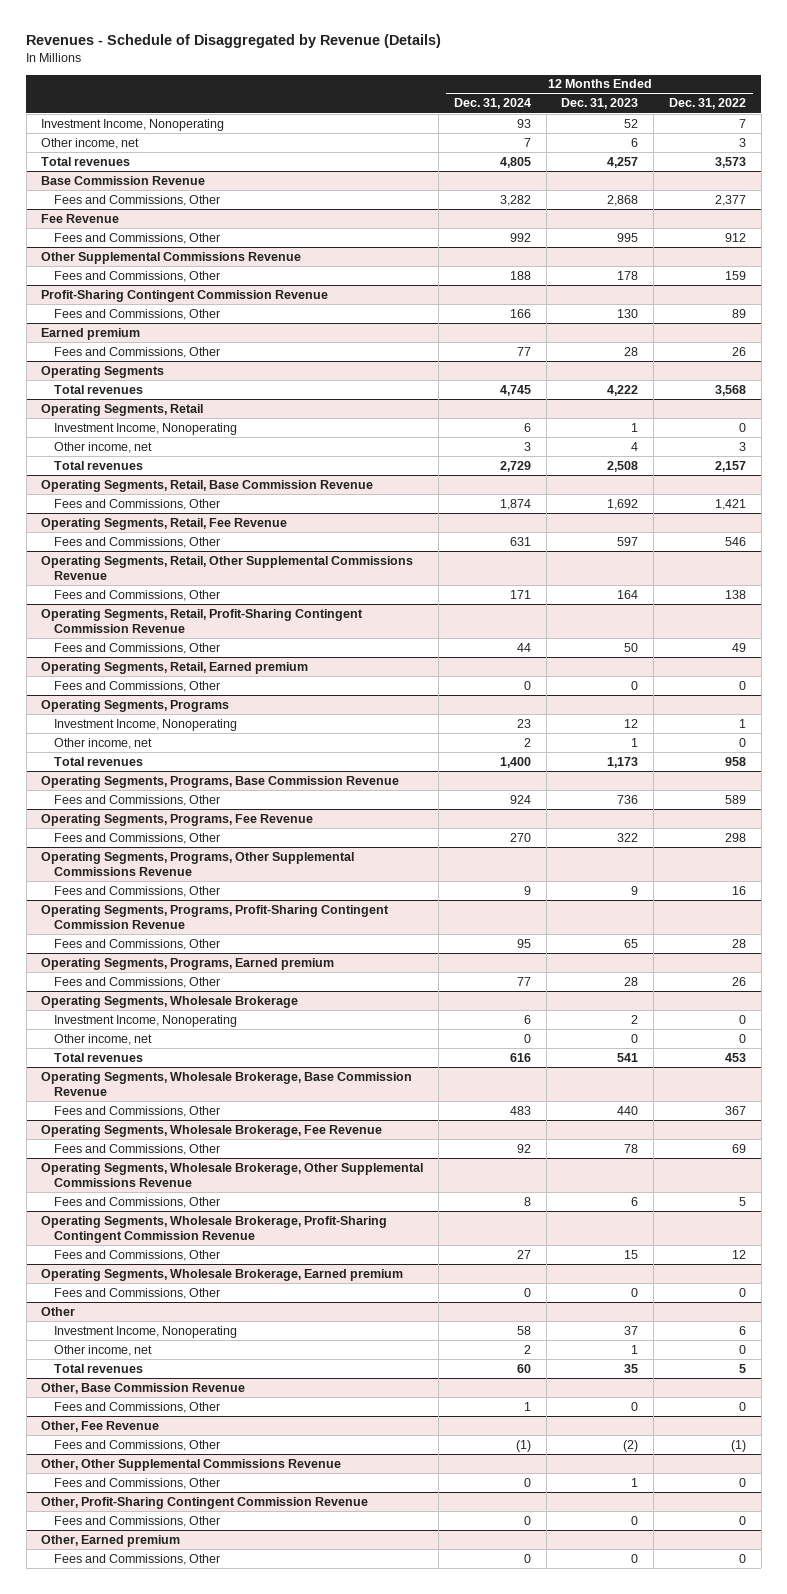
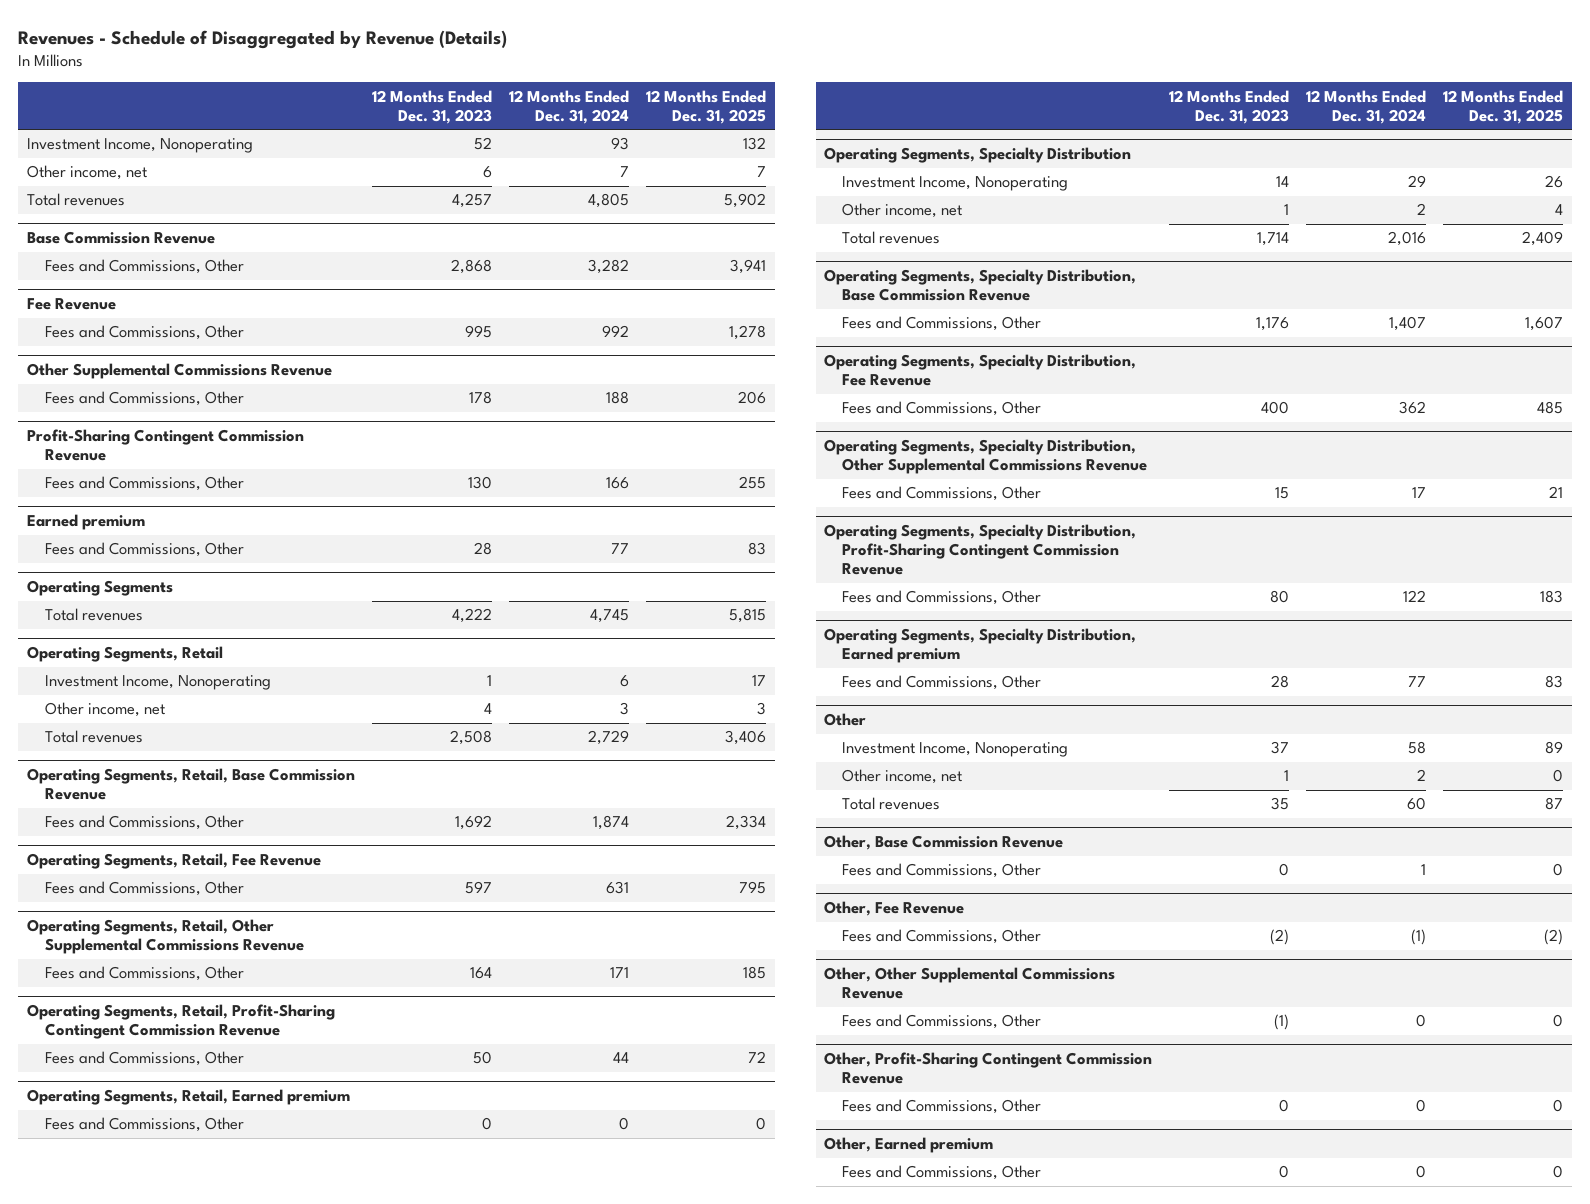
- | 12 Months Ended Dec. 31, 2024 | 12 Months Ended Dec. 31, 2023 | 12 Months Ended Dec. 31, 2022
+ | 12 Months Ended Dec. 31, 2023 | 12 Months Ended Dec. 31, 2024 | 12 Months Ended Dec. 31, 2025
- Operating Segments, Programs
- Investment Income, Nonoperating | 23 | 12 | 1
+ Operating Segments, Specialty Distribution
+ Investment Income, Nonoperating | 14 | 29 | 26
- Total revenues | 1,400 | 1,173 | 958
- Operating Segments, Programs, Base Commission Revenue
- Fees and Commissions, Other | 924 | 736 | 589
- Operating Segments, Programs, Fee Revenue
- Fees and Commissions, Other | 270 | 322 | 298
- Operating Segments, Programs, Other Supplemental Commissions Revenue
- Fees and Commissions, Other | 9 | 9 | 16
- Operating Segments, Programs, Profit-Sharing Contingent Commission Revenue
- Fees and Commissions, Other | 95 | 65 | 28
- Operating Segments, Programs, Earned premium
+ Total revenues | 1,714 | 2,016 | 2,409
+ Operating Segments, Specialty Distribution, Base Commission Revenue
+ Fees and Commissions, Other | 1,176 | 1,407 | 1,607
+ Operating Segments, Specialty Distribution, Fee Revenue
+ Fees and Commissions, Other | 400 | 362 | 485
+ Operating Segments, Specialty Distribution, Other Supplemental Commissions Revenue
+ Fees and Commissions, Other | 15 | 17 | 21
+ Operating Segments, Specialty Distribution, Profit-Sharing Contingent Commission Revenue
+ Fees and Commissions, Other | 80 | 122 | 183
+ Operating Segments, Specialty Distribution, Earned premium
- Operating Segments, Wholesale Brokerage
- Investment Income, Nonoperating | 6 | 2 | 0
- Other income, net | 0 | 0 | 0
- Total revenues | 616 | 541 | 453
- Operating Segments, Wholesale Brokerage, Base Commission Revenue
- Fees and Commissions, Other | 483 | 440 | 367
- Operating Segments, Wholesale Brokerage, Fee Revenue
- Fees and Commissions, Other | 92 | 78 | 69
- Operating Segments, Wholesale Brokerage, Other Supplemental Commissions Revenue
- Fees and Commissions, Other | 8 | 6 | 5
- Operating Segments, Wholesale Brokerage, Profit-Sharing Contingent Commission Revenue
- Fees and Commissions, Other | 27 | 15 | 12
- Operating Segments, Wholesale Brokerage, Earned premium
- Fees and Commissions, Other | 0 | 0 | 0
@ Other, Other Supplemental Commissions Revenue
- Fees and Commissions, Other | 0 | 1 | 0
+ Fees and Commissions, Other | (1) | 0 | 0

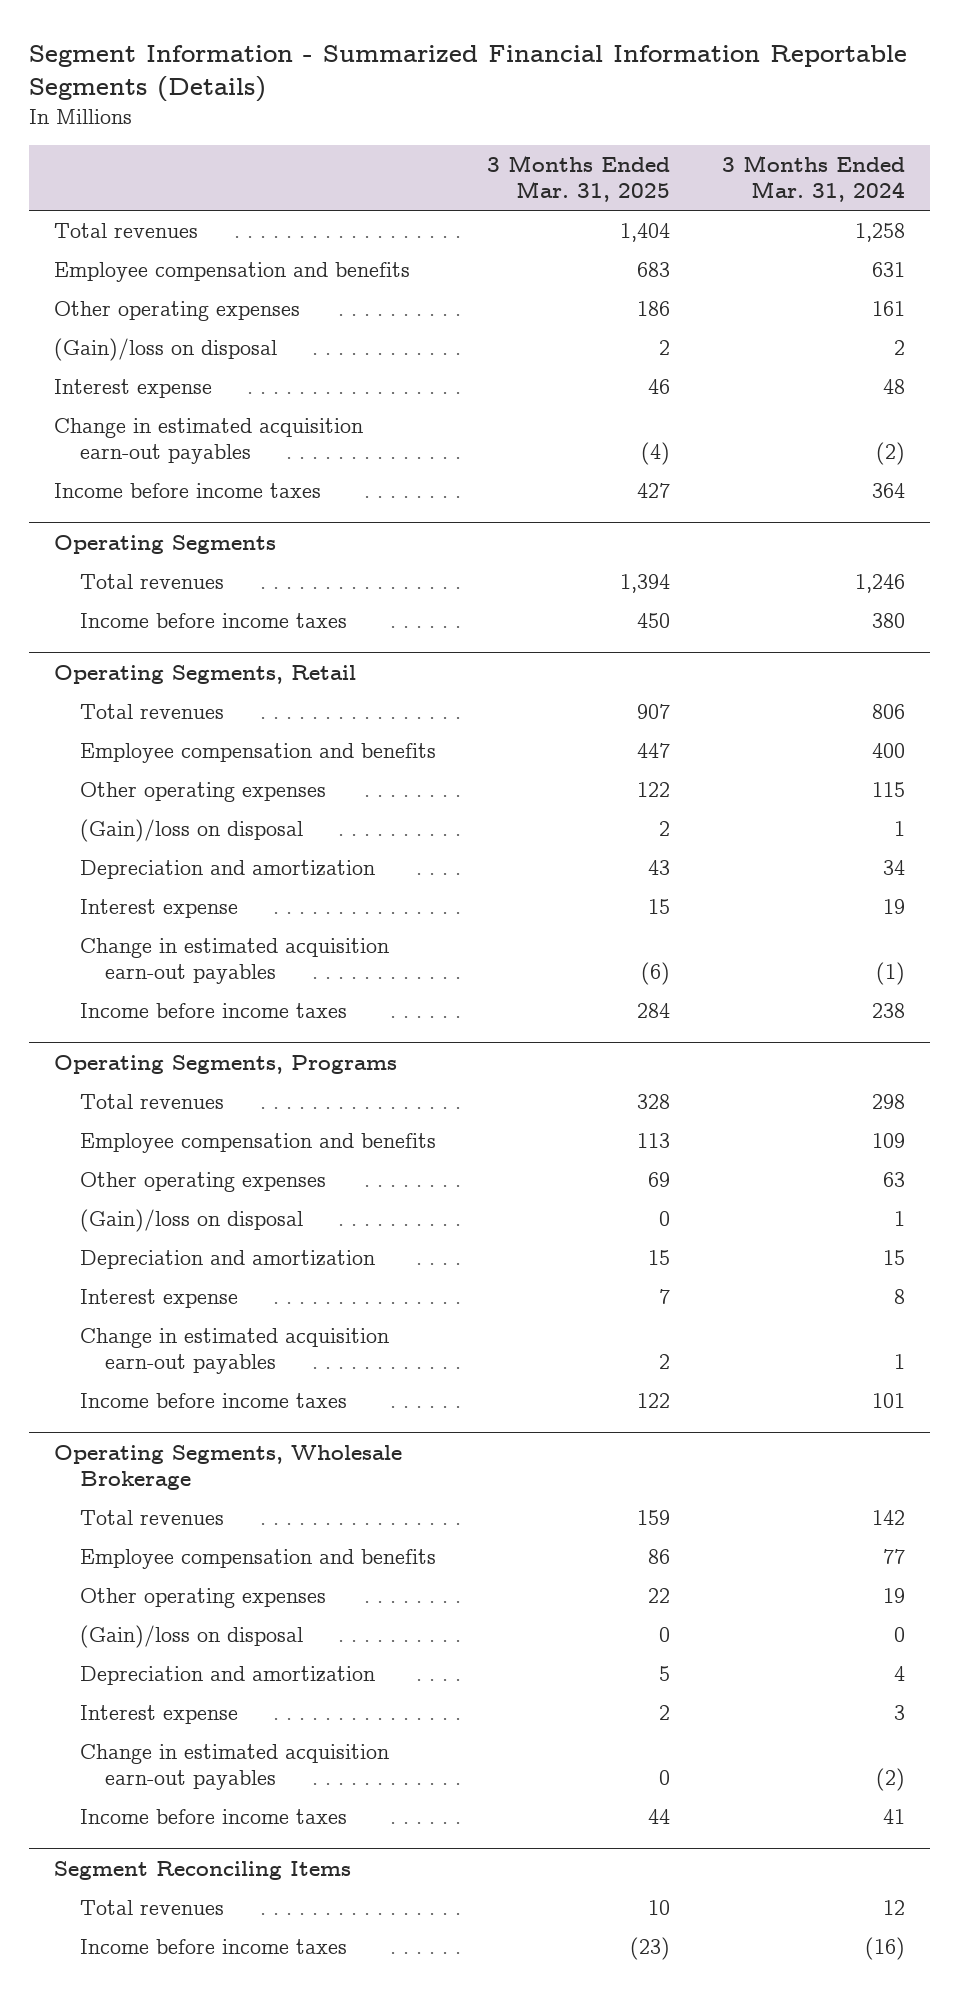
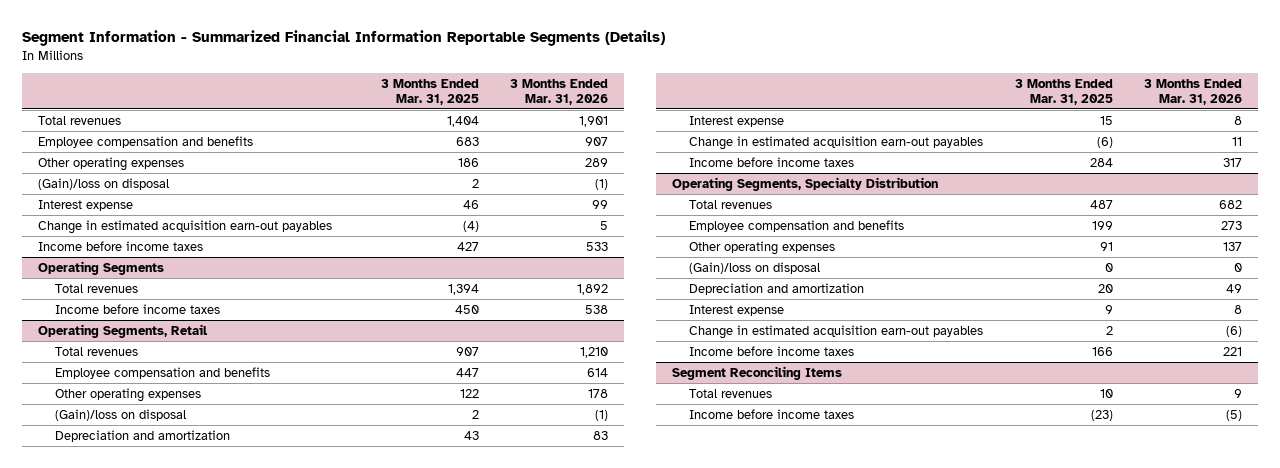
- | 3 Months Ended Mar. 31, 2025 | 3 Months Ended Mar. 31, 2024
+ | 3 Months Ended Mar. 31, 2025 | 3 Months Ended Mar. 31, 2026
- Operating Segments, Programs
- Total revenues | 328 | 298
- Employee compensation and benefits | 113 | 109
- Other operating expenses | 69 | 63
+ Operating Segments, Specialty Distribution
+ Total revenues | 487 | 682
+ Employee compensation and benefits | 199 | 273
+ Other operating expenses | 91 | 137
- Depreciation and amortization | 15 | 15
- Interest expense | 7 | 8
+ Depreciation and amortization | 20 | 49
+ Interest expense | 9 | 8
- Income before income taxes | 122 | 101
- Operating Segments, Wholesale Brokerage
- Total revenues | 159 | 142
- Employee compensation and benefits | 86 | 77
- Other operating expenses | 22 | 19
- (Gain)/loss on disposal | 0 | 0
- Depreciation and amortization | 5 | 4
- Interest expense | 2 | 3
- Change in estimated acquisition earn-out payables | 0 | (2)
- Income before income taxes | 44 | 41
+ Income before income taxes | 166 | 221

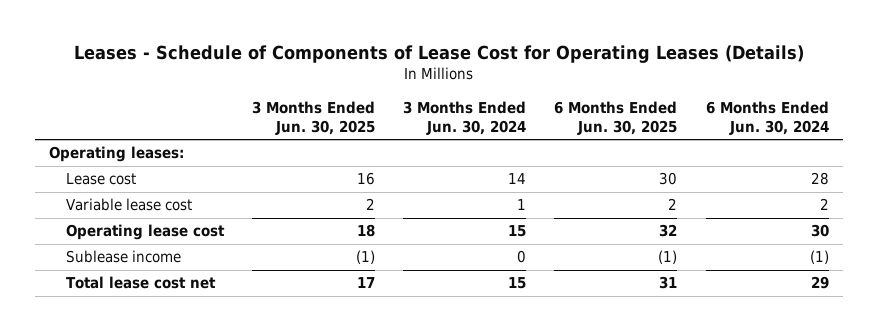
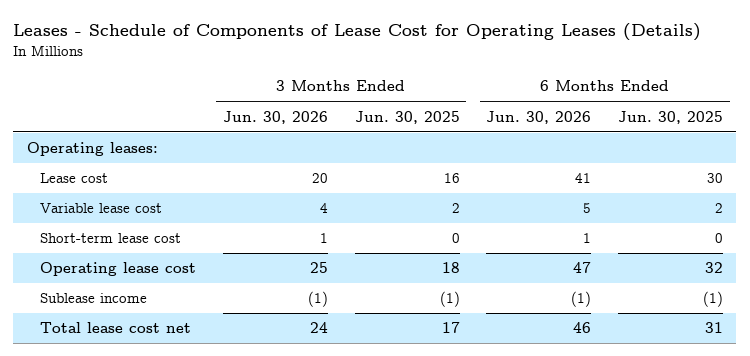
- | 3 Months Ended Jun. 30, 2025 | 3 Months Ended Jun. 30, 2024 | 6 Months Ended Jun. 30, 2025 | 6 Months Ended Jun. 30, 2024
+ | 3 Months Ended Jun. 30, 2026 | 3 Months Ended Jun. 30, 2025 | 6 Months Ended Jun. 30, 2026 | 6 Months Ended Jun. 30, 2025
+ Short-term lease cost | 1 | 0 | 1 | 0

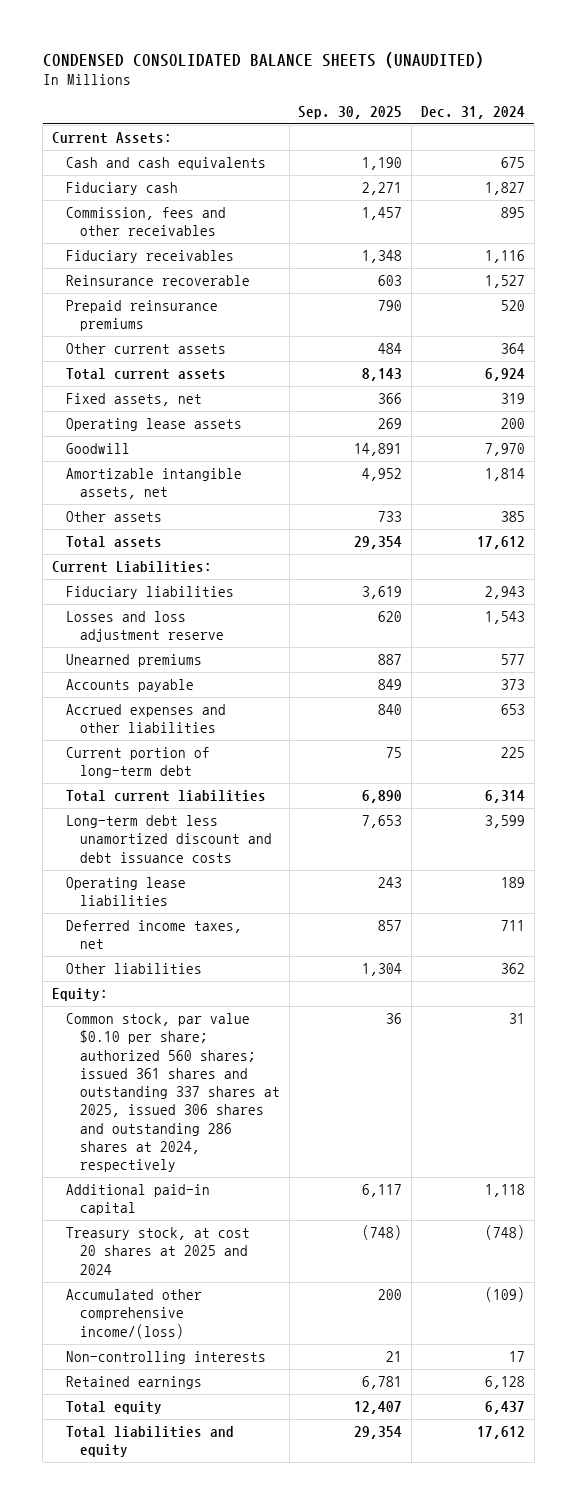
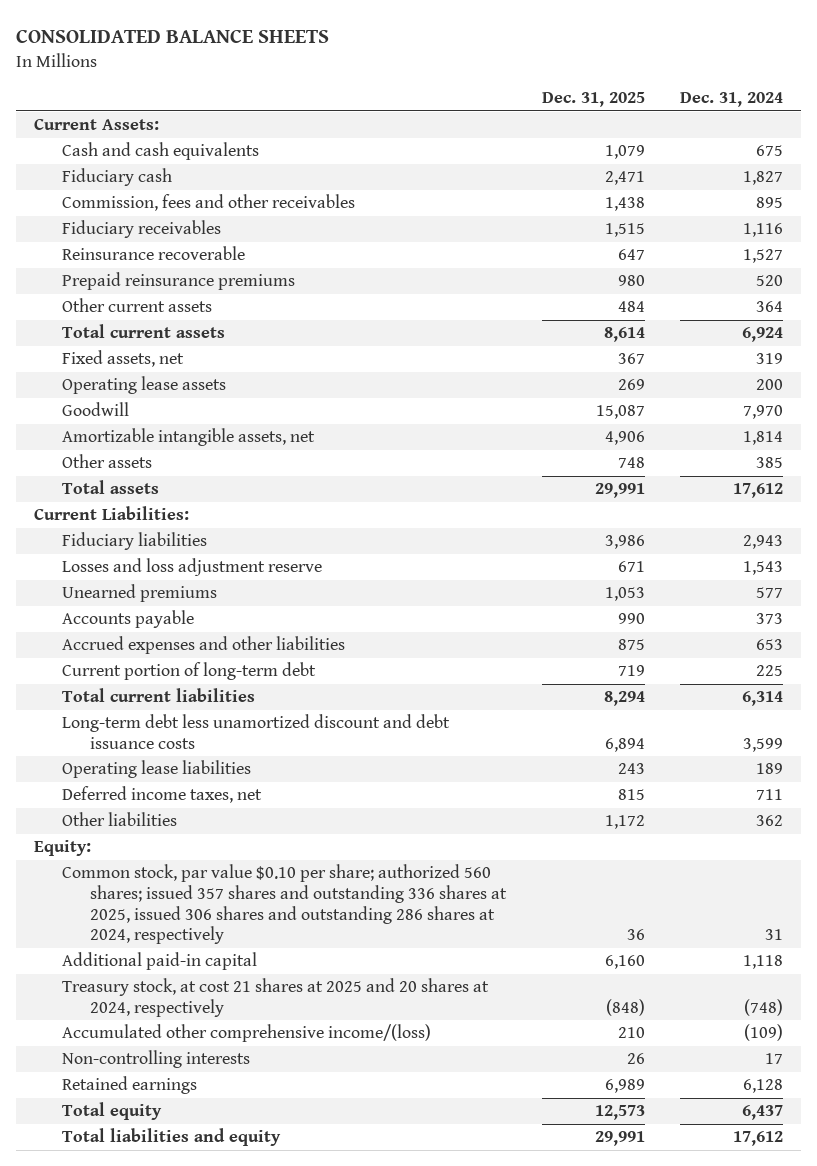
- CONDENSED CONSOLIDATED BALANCE SHEETS (UNAUDITED)
+ CONSOLIDATED BALANCE SHEETS
- | Sep. 30, 2025 | Dec. 31, 2024
+ | Dec. 31, 2025 | Dec. 31, 2024
- Common stock, par value $0.10 per share; authorized 560 shares; issued 361 shares and outstanding 337 shares at 2025, issued 306 shares and outstanding 286 shares at 2024, respectively | 36 | 31
+ Common stock, par value $0.10 per share; authorized 560 shares; issued 357 shares and outstanding 336 shares at 2025, issued 306 shares and outstanding 286 shares at 2024, respectively | 36 | 31
- Treasury stock, at cost 20 shares at 2025 and 2024 | (748) | (748)
+ Treasury stock, at cost 21 shares at 2025 and 20 shares at 2024, respectively | (848) | (748)

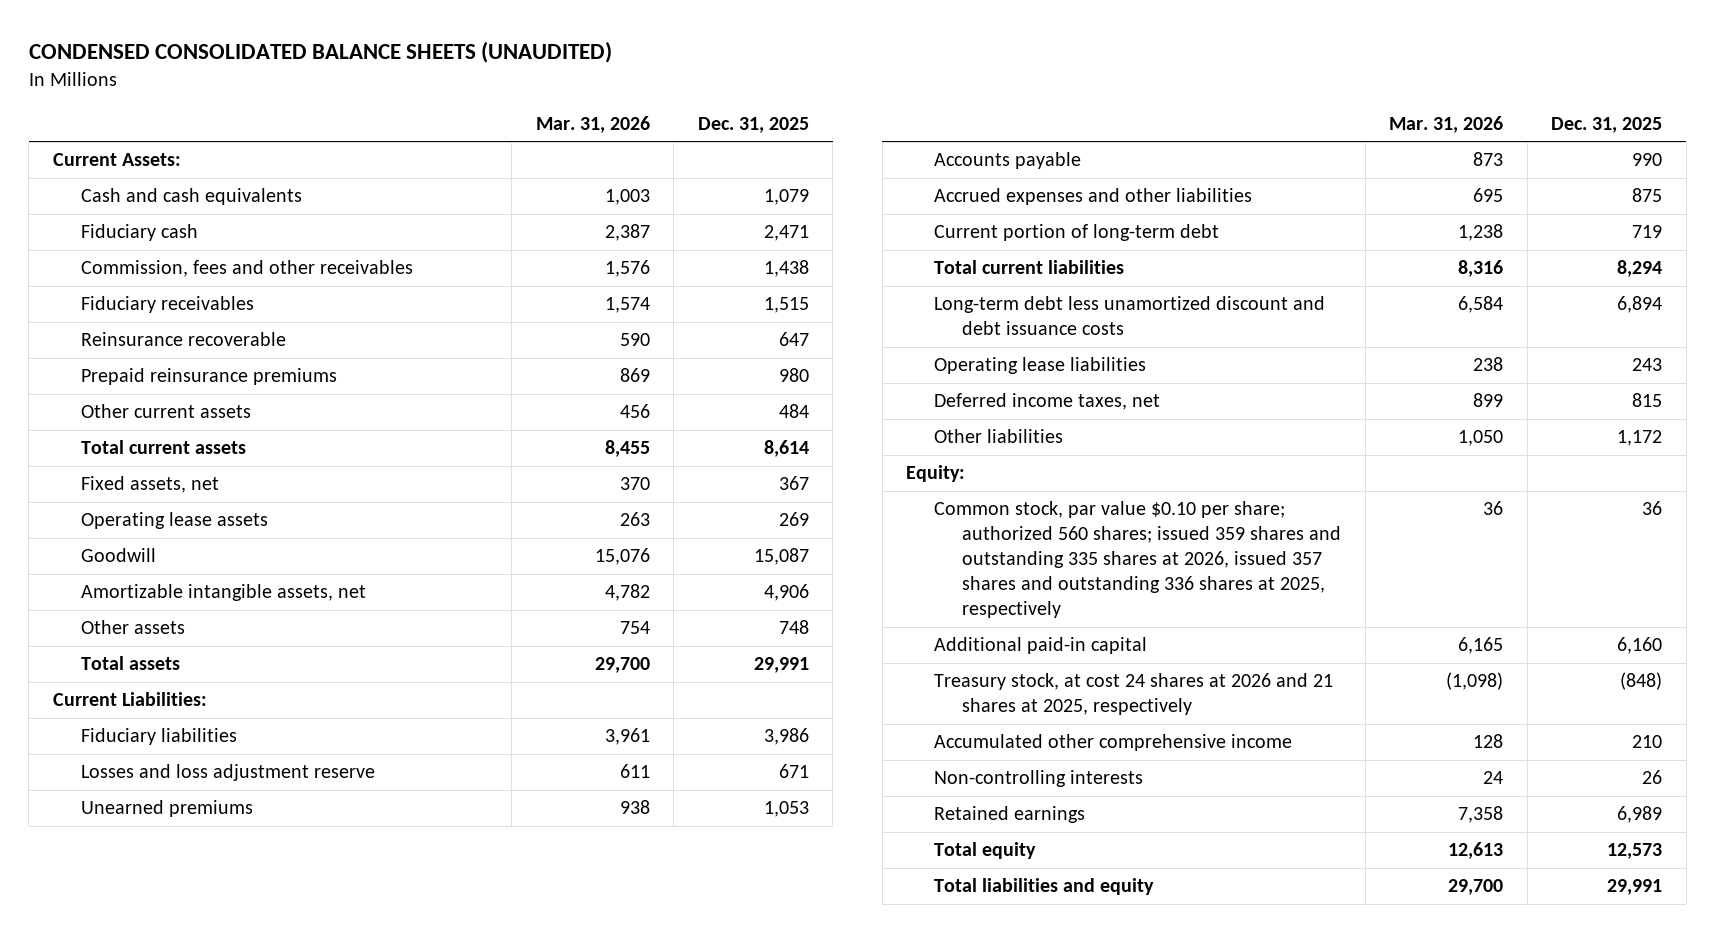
- CONSOLIDATED BALANCE SHEETS
+ CONDENSED CONSOLIDATED BALANCE SHEETS (UNAUDITED)
- | Dec. 31, 2025 | Dec. 31, 2024
+ | Mar. 31, 2026 | Dec. 31, 2025
- Common stock, par value $0.10 per share; authorized 560 shares; issued 357 shares and outstanding 336 shares at 2025, issued 306 shares and outstanding 286 shares at 2024, respectively | 36 | 31
+ Common stock, par value $0.10 per share; authorized 560 shares; issued 359 shares and outstanding 335 shares at 2026, issued 357 shares and outstanding 336 shares at 2025, respectively | 36 | 36
- Treasury stock, at cost 21 shares at 2025 and 20 shares at 2024, respectively | (848) | (748)
- Accumulated other comprehensive income/(loss) | 210 | (109)
+ Treasury stock, at cost 24 shares at 2026 and 21 shares at 2025, respectively | (1,098) | (848)
+ Accumulated other comprehensive income | 128 | 210

